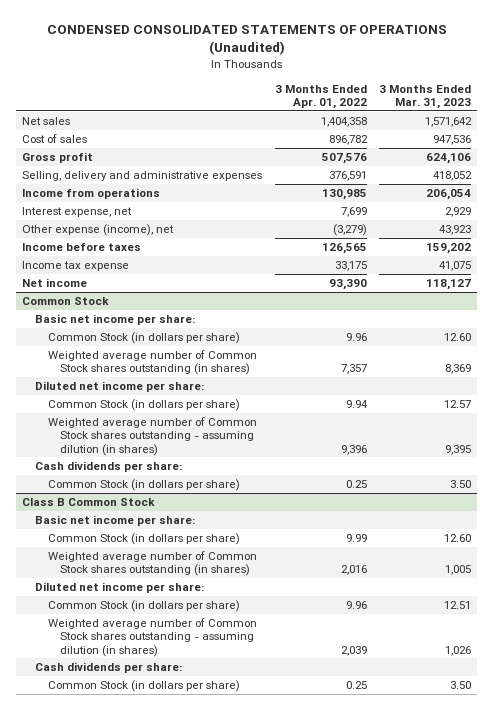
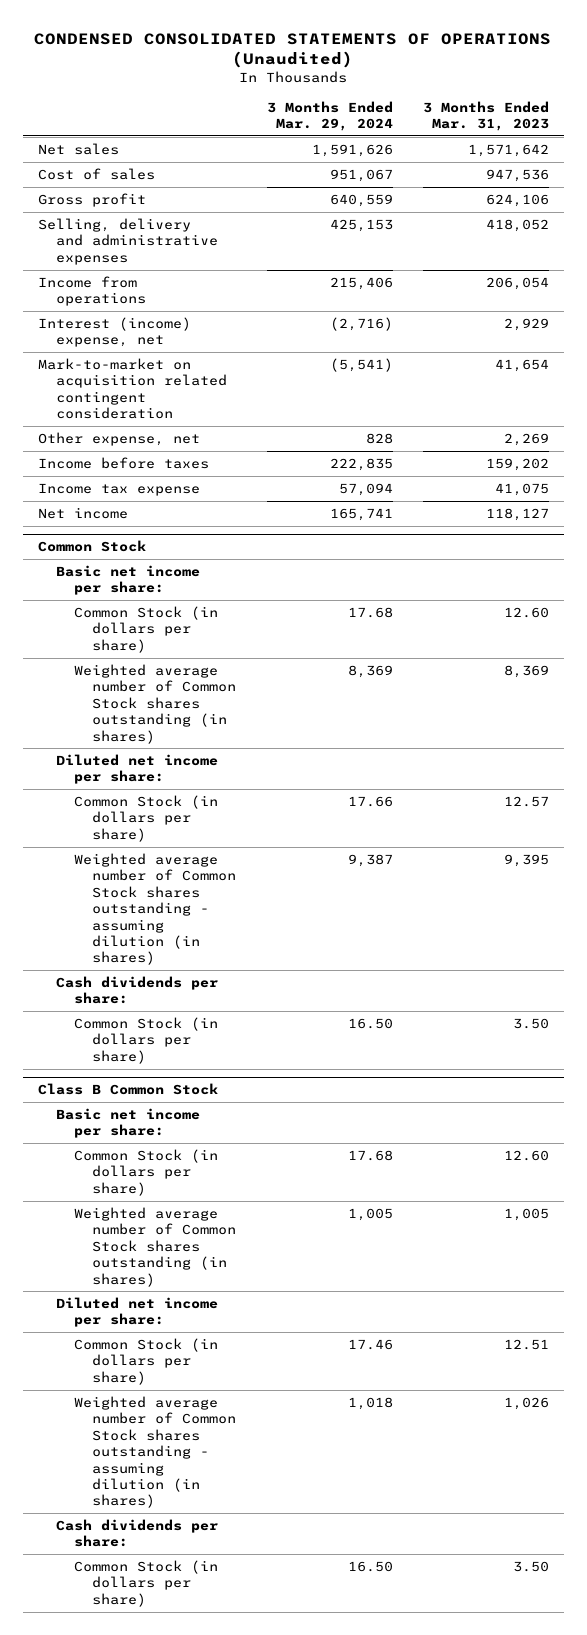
- | 3 Months Ended Apr. 01, 2022 | 3 Months Ended Mar. 31, 2023
+ | 3 Months Ended Mar. 29, 2024 | 3 Months Ended Mar. 31, 2023
- Interest expense, net | 7,699 | 2,929
- Other expense (income), net | (3,279) | 43,923
+ Interest (income) expense, net | (2,716) | 2,929
+ Mark-to-market on acquisition related contingent consideration | (5,541) | 41,654
+ Other expense, net | 828 | 2,269

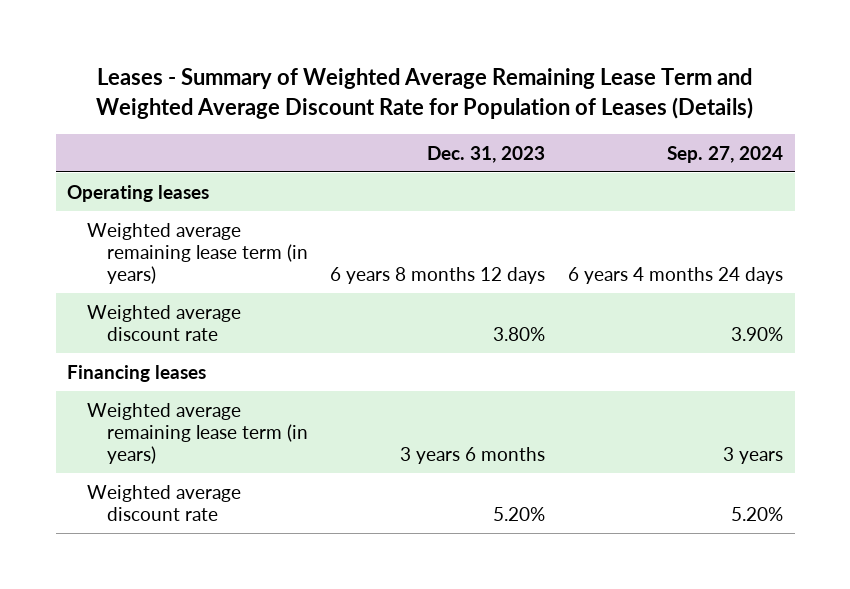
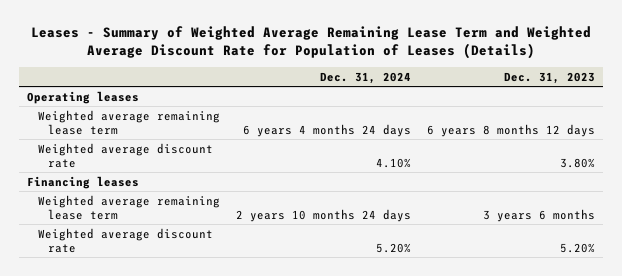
- | Dec. 31, 2023 | Sep. 27, 2024
+ | Dec. 31, 2024 | Dec. 31, 2023
- Weighted average remaining lease term (in years) | 6 years 8 months 12 days | 6 years 4 months 24 days
+ Weighted average remaining lease term | 6 years 4 months 24 days | 6 years 8 months 12 days
- Weighted average remaining lease term (in years) | 3 years 6 months | 3 years
+ Weighted average remaining lease term | 2 years 10 months 24 days | 3 years 6 months

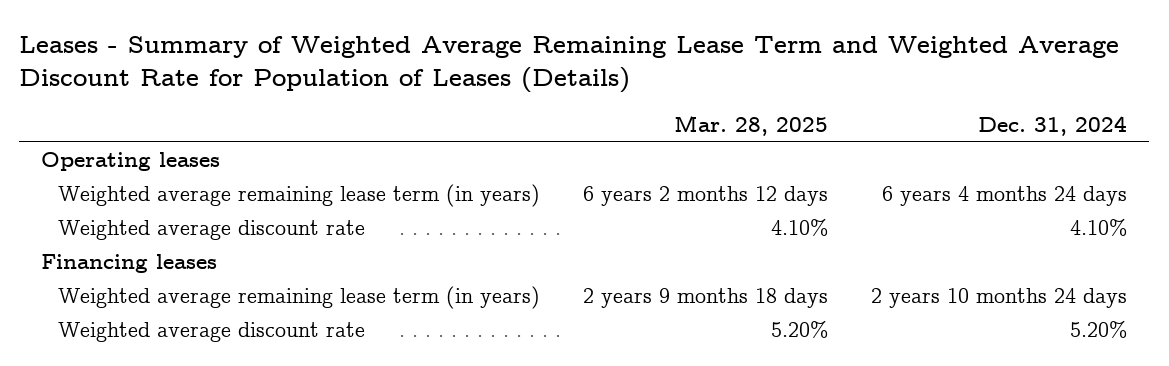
- | Dec. 31, 2024 | Dec. 31, 2023
+ | Mar. 28, 2025 | Dec. 31, 2024
- Weighted average remaining lease term | 6 years 4 months 24 days | 6 years 8 months 12 days
+ Weighted average remaining lease term (in years) | 6 years 2 months 12 days | 6 years 4 months 24 days
- Weighted average remaining lease term | 2 years 10 months 24 days | 3 years 6 months
+ Weighted average remaining lease term (in years) | 2 years 9 months 18 days | 2 years 10 months 24 days

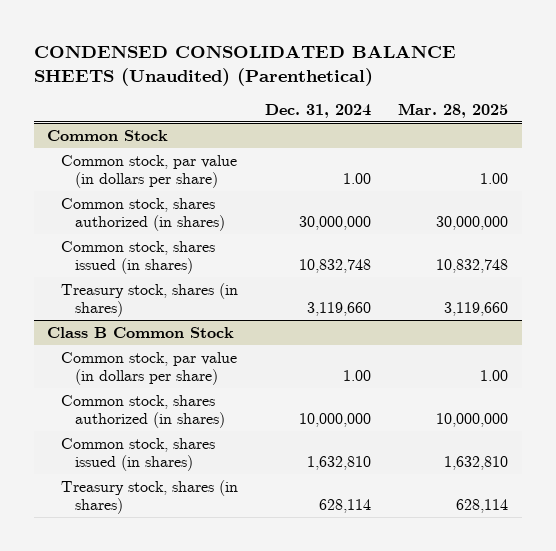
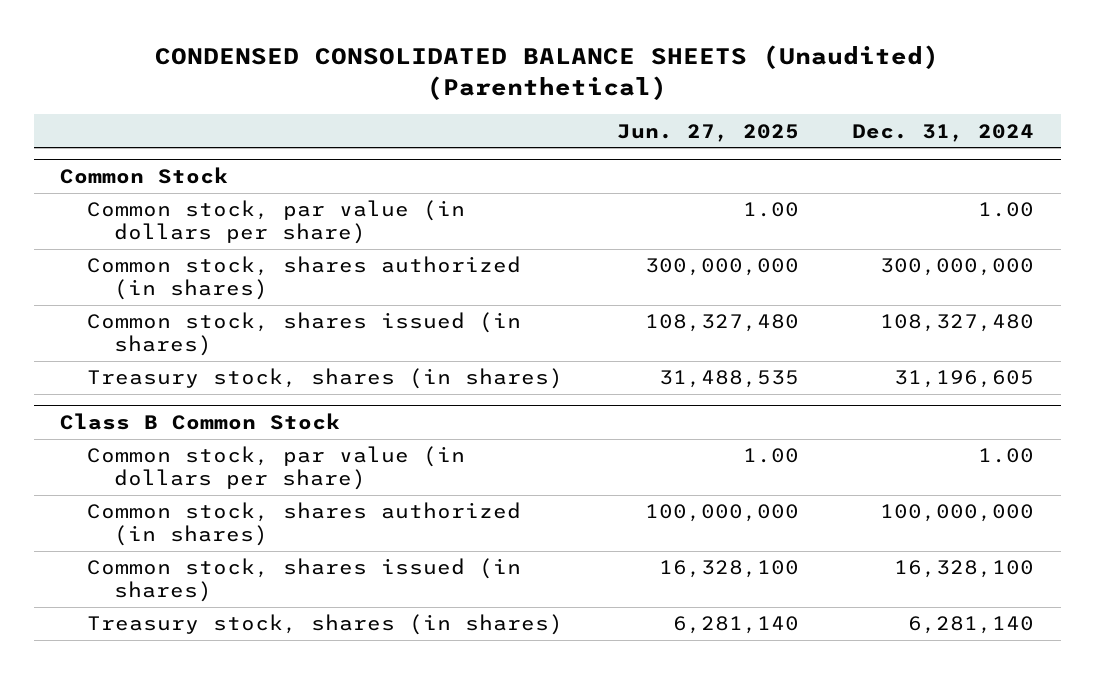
- | Dec. 31, 2024 | Mar. 28, 2025
+ | Jun. 27, 2025 | Dec. 31, 2024
@ Common Stock
- Common stock, shares authorized (in shares) | 30,000,000 | 30,000,000
- Common stock, shares issued (in shares) | 10,832,748 | 10,832,748
- Treasury stock, shares (in shares) | 3,119,660 | 3,119,660
+ Common stock, shares authorized (in shares) | 300,000,000 | 300,000,000
+ Common stock, shares issued (in shares) | 108,327,480 | 108,327,480
+ Treasury stock, shares (in shares) | 31,488,535 | 31,196,605
@ Class B Common Stock
- Common stock, shares authorized (in shares) | 10,000,000 | 10,000,000
- Common stock, shares issued (in shares) | 1,632,810 | 1,632,810
- Treasury stock, shares (in shares) | 628,114 | 628,114
+ Common stock, shares authorized (in shares) | 100,000,000 | 100,000,000
+ Common stock, shares issued (in shares) | 16,328,100 | 16,328,100
+ Treasury stock, shares (in shares) | 6,281,140 | 6,281,140

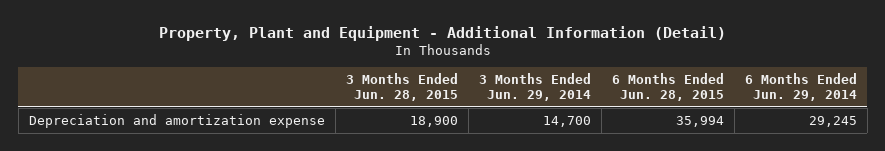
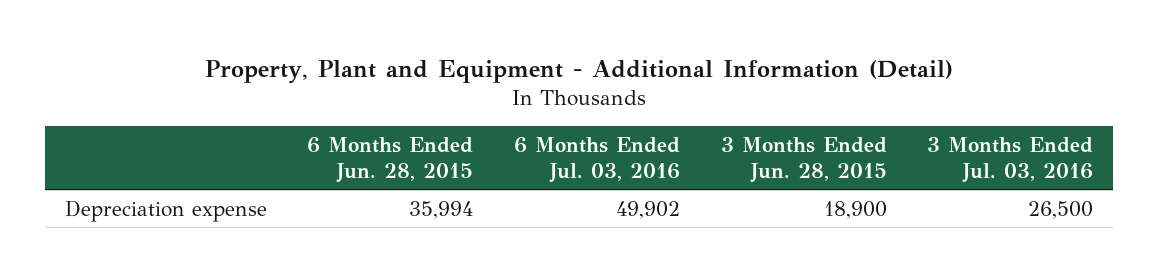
- | 3 Months Ended Jun. 28, 2015 | 3 Months Ended Jun. 29, 2014 | 6 Months Ended Jun. 28, 2015 | 6 Months Ended Jun. 29, 2014
+ | 6 Months Ended Jun. 28, 2015 | 6 Months Ended Jul. 03, 2016 | 3 Months Ended Jun. 28, 2015 | 3 Months Ended Jul. 03, 2016
- Depreciation and amortization expense | 18,900 | 14,700 | 35,994 | 29,245
+ Depreciation expense | 35,994 | 49,902 | 18,900 | 26,500

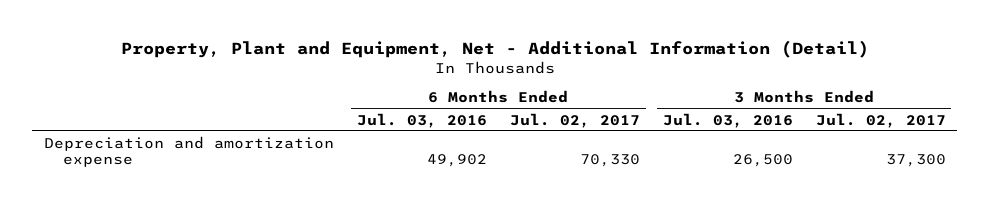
- Property, Plant and Equipment - Additional Information (Detail)
+ Property, Plant and Equipment, Net - Additional Information (Detail)
- | 6 Months Ended Jun. 28, 2015 | 6 Months Ended Jul. 03, 2016 | 3 Months Ended Jun. 28, 2015 | 3 Months Ended Jul. 03, 2016
+ | 6 Months Ended Jul. 03, 2016 | 6 Months Ended Jul. 02, 2017 | 3 Months Ended Jul. 03, 2016 | 3 Months Ended Jul. 02, 2017
- Depreciation expense | 35,994 | 49,902 | 18,900 | 26,500
+ Depreciation and amortization expense | 49,902 | 70,330 | 26,500 | 37,300

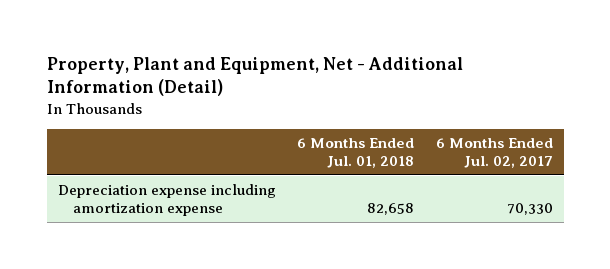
- | 6 Months Ended Jul. 03, 2016 | 6 Months Ended Jul. 02, 2017 | 3 Months Ended Jul. 03, 2016 | 3 Months Ended Jul. 02, 2017
+ | 6 Months Ended Jul. 01, 2018 | 6 Months Ended Jul. 02, 2017
- Depreciation and amortization expense | 49,902 | 70,330 | 26,500 | 37,300
+ Depreciation expense including amortization expense | 82,658 | 70,330

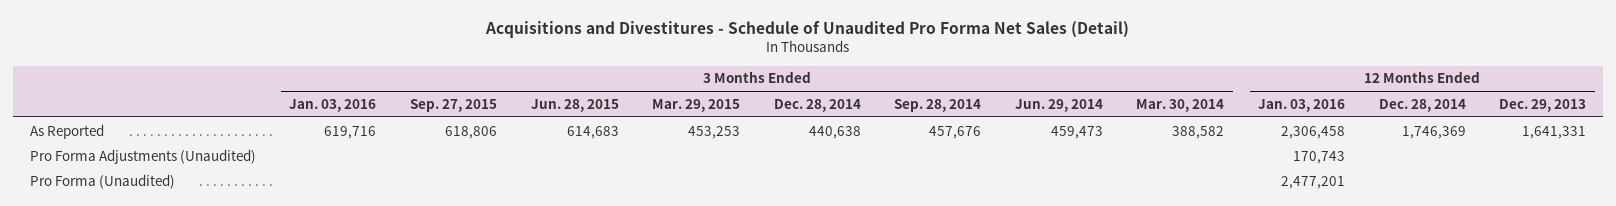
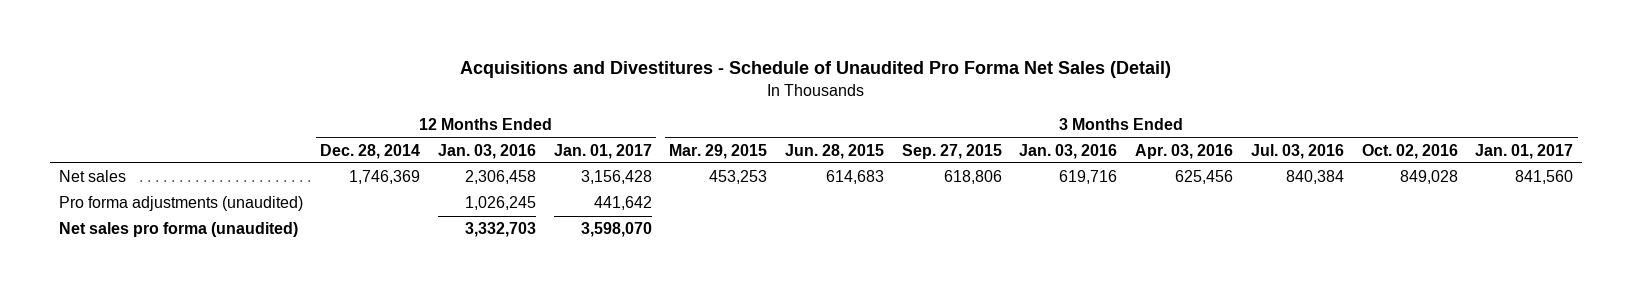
- | 3 Months Ended Jan. 03, 2016 | 3 Months Ended Sep. 27, 2015 | 3 Months Ended Jun. 28, 2015 | 3 Months Ended Mar. 29, 2015 | 3 Months Ended Dec. 28, 2014 | 3 Months Ended Sep. 28, 2014 | 3 Months Ended Jun. 29, 2014 | 3 Months Ended Mar. 30, 2014 | 12 Months Ended Jan. 03, 2016 | 12 Months Ended Dec. 28, 2014 | 12 Months Ended Dec. 29, 2013
+ | 12 Months Ended Dec. 28, 2014 | 12 Months Ended Jan. 03, 2016 | 12 Months Ended Jan. 01, 2017 | 3 Months Ended Mar. 29, 2015 | 3 Months Ended Jun. 28, 2015 | 3 Months Ended Sep. 27, 2015 | 3 Months Ended Jan. 03, 2016 | 3 Months Ended Apr. 03, 2016 | 3 Months Ended Jul. 03, 2016 | 3 Months Ended Oct. 02, 2016 | 3 Months Ended Jan. 01, 2017
- As Reported | 619,716 | 618,806 | 614,683 | 453,253 | 440,638 | 457,676 | 459,473 | 388,582 | 2,306,458 | 1,746,369 | 1,641,331
- Pro Forma Adjustments (Unaudited) | | | | | | | | | 170,743 | |
- Pro Forma (Unaudited) | | | | | | | | | 2,477,201 | |
+ Net sales | 1,746,369 | 2,306,458 | 3,156,428 | 453,253 | 614,683 | 618,806 | 619,716 | 625,456 | 840,384 | 849,028 | 841,560
+ Pro forma adjustments (unaudited) | | 1,026,245 | 441,642 | | | | | | | |
+ Net sales pro forma (unaudited) | | 3,332,703 | 3,598,070 | | | | | | | |

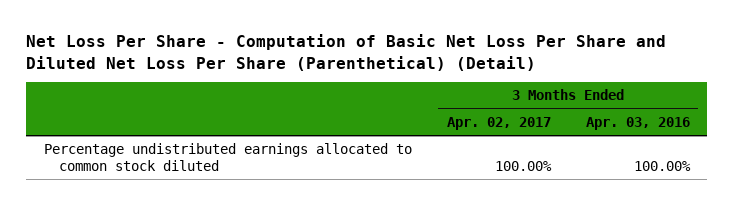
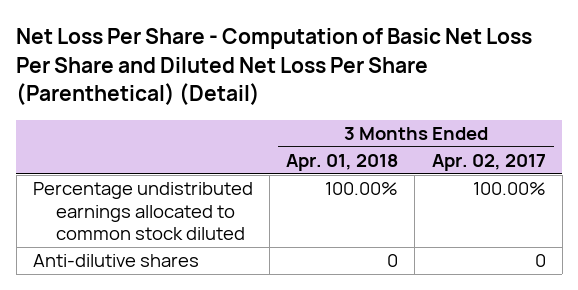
- | 3 Months Ended Apr. 02, 2017 | 3 Months Ended Apr. 03, 2016
+ | 3 Months Ended Apr. 01, 2018 | 3 Months Ended Apr. 02, 2017
+ Anti-dilutive shares | 0 | 0

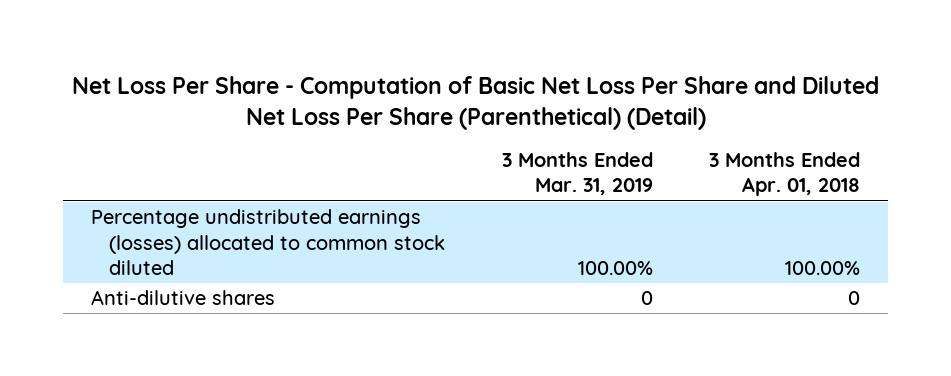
- | 3 Months Ended Apr. 01, 2018 | 3 Months Ended Apr. 02, 2017
+ | 3 Months Ended Mar. 31, 2019 | 3 Months Ended Apr. 01, 2018
- Percentage undistributed earnings allocated to common stock diluted | 100.00% | 100.00%
+ Percentage undistributed earnings (losses) allocated to common stock diluted | 100.00% | 100.00%

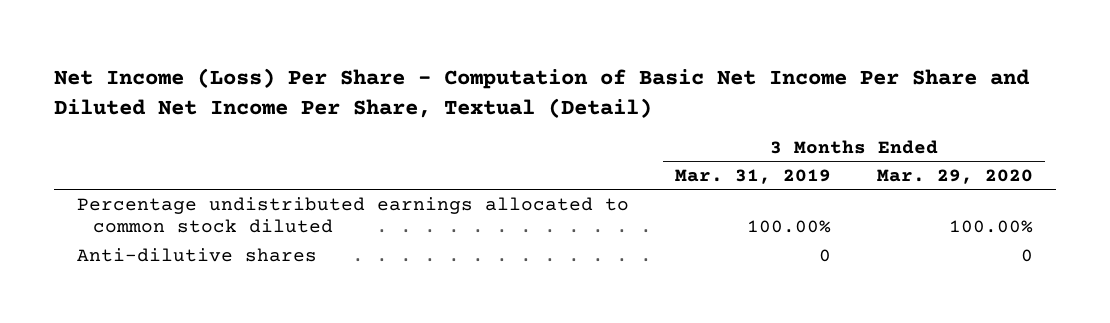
- Net Loss Per Share - Computation of Basic Net Loss Per Share and Diluted Net Loss Per Share (Parenthetical) (Detail)
+ Net Income (Loss) Per Share - Computation of Basic Net Income Per Share and Diluted Net Income Per Share, Textual (Detail)
- | 3 Months Ended Mar. 31, 2019 | 3 Months Ended Apr. 01, 2018
+ | 3 Months Ended Mar. 31, 2019 | 3 Months Ended Mar. 29, 2020
- Percentage undistributed earnings (losses) allocated to common stock diluted | 100.00% | 100.00%
+ Percentage undistributed earnings allocated to common stock diluted | 100.00% | 100.00%

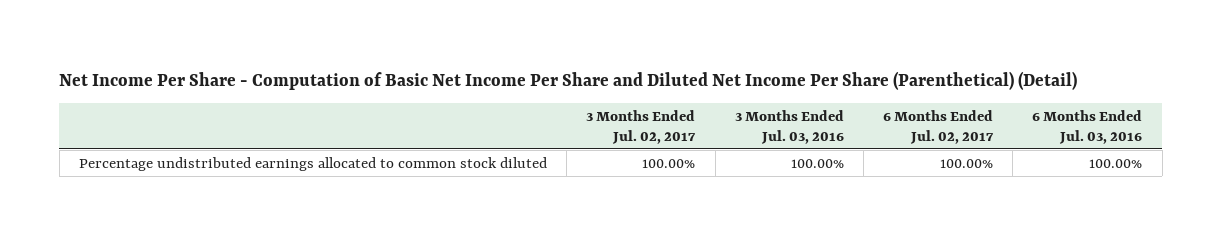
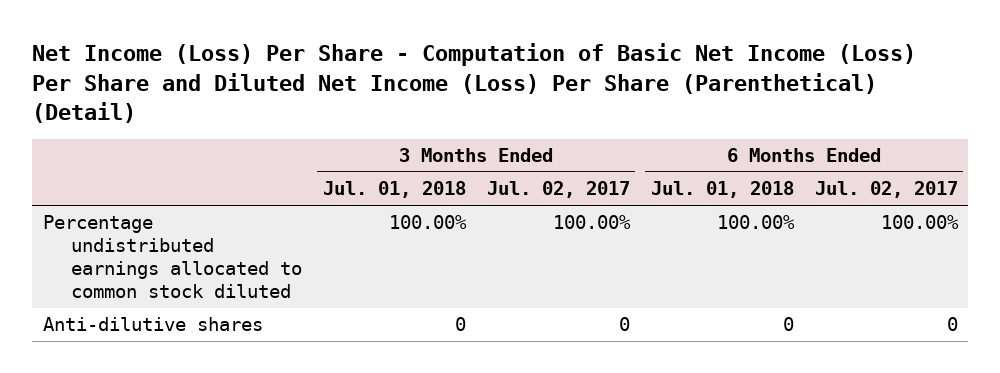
- Net Income Per Share - Computation of Basic Net Income Per Share and Diluted Net Income Per Share (Parenthetical) (Detail)
+ Net Income (Loss) Per Share - Computation of Basic Net Income (Loss) Per Share and Diluted Net Income (Loss) Per Share (Parenthetical) (Detail)
- | 3 Months Ended Jul. 02, 2017 | 3 Months Ended Jul. 03, 2016 | 6 Months Ended Jul. 02, 2017 | 6 Months Ended Jul. 03, 2016
+ | 3 Months Ended Jul. 01, 2018 | 3 Months Ended Jul. 02, 2017 | 6 Months Ended Jul. 01, 2018 | 6 Months Ended Jul. 02, 2017
+ Anti-dilutive shares | 0 | 0 | 0 | 0

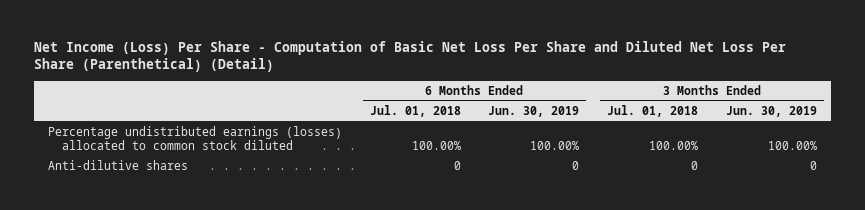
- Net Income (Loss) Per Share - Computation of Basic Net Income (Loss) Per Share and Diluted Net Income (Loss) Per Share (Parenthetical) (Detail)
+ Net Income (Loss) Per Share - Computation of Basic Net Loss Per Share and Diluted Net Loss Per Share (Parenthetical) (Detail)
- | 3 Months Ended Jul. 01, 2018 | 3 Months Ended Jul. 02, 2017 | 6 Months Ended Jul. 01, 2018 | 6 Months Ended Jul. 02, 2017
+ | 6 Months Ended Jul. 01, 2018 | 6 Months Ended Jun. 30, 2019 | 3 Months Ended Jul. 01, 2018 | 3 Months Ended Jun. 30, 2019
- Percentage undistributed earnings allocated to common stock diluted | 100.00% | 100.00% | 100.00% | 100.00%
+ Percentage undistributed earnings (losses) allocated to common stock diluted | 100.00% | 100.00% | 100.00% | 100.00%

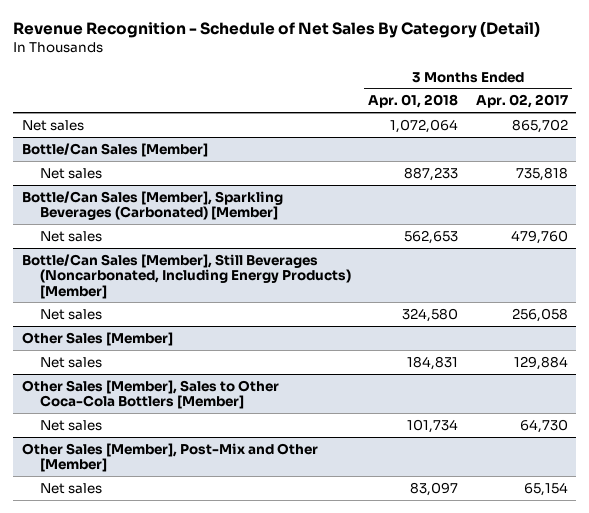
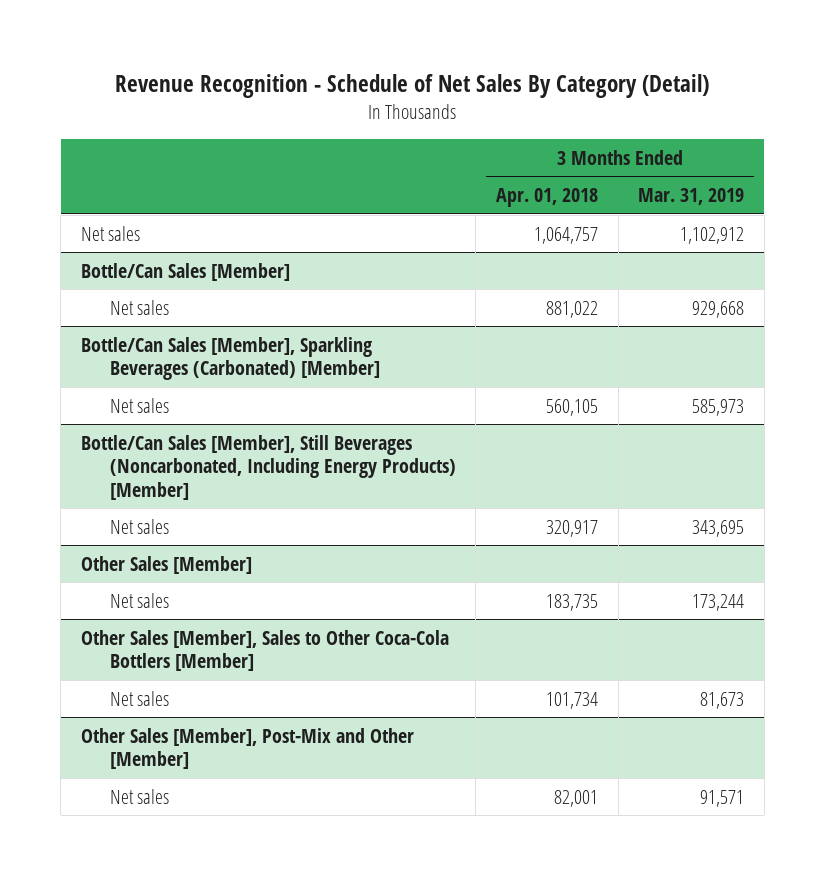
- | 3 Months Ended Apr. 01, 2018 | 3 Months Ended Apr. 02, 2017
+ | 3 Months Ended Apr. 01, 2018 | 3 Months Ended Mar. 31, 2019
- Net sales | 1,072,064 | 865,702
+ Net sales | 1,064,757 | 1,102,912
@ Bottle/Can Sales [Member]
- Net sales | 887,233 | 735,818
+ Net sales | 881,022 | 929,668
@ Bottle/Can Sales [Member], Sparkling Beverages (Carbonated) [Member]
- Net sales | 562,653 | 479,760
+ Net sales | 560,105 | 585,973
@ Bottle/Can Sales [Member], Still Beverages (Noncarbonated, Including Energy Products) [Member]
- Net sales | 324,580 | 256,058
+ Net sales | 320,917 | 343,695
@ Other Sales [Member]
- Net sales | 184,831 | 129,884
+ Net sales | 183,735 | 173,244
@ Other Sales [Member], Post-Mix and Other [Member]
- Net sales | 83,097 | 65,154
+ Net sales | 82,001 | 91,571

